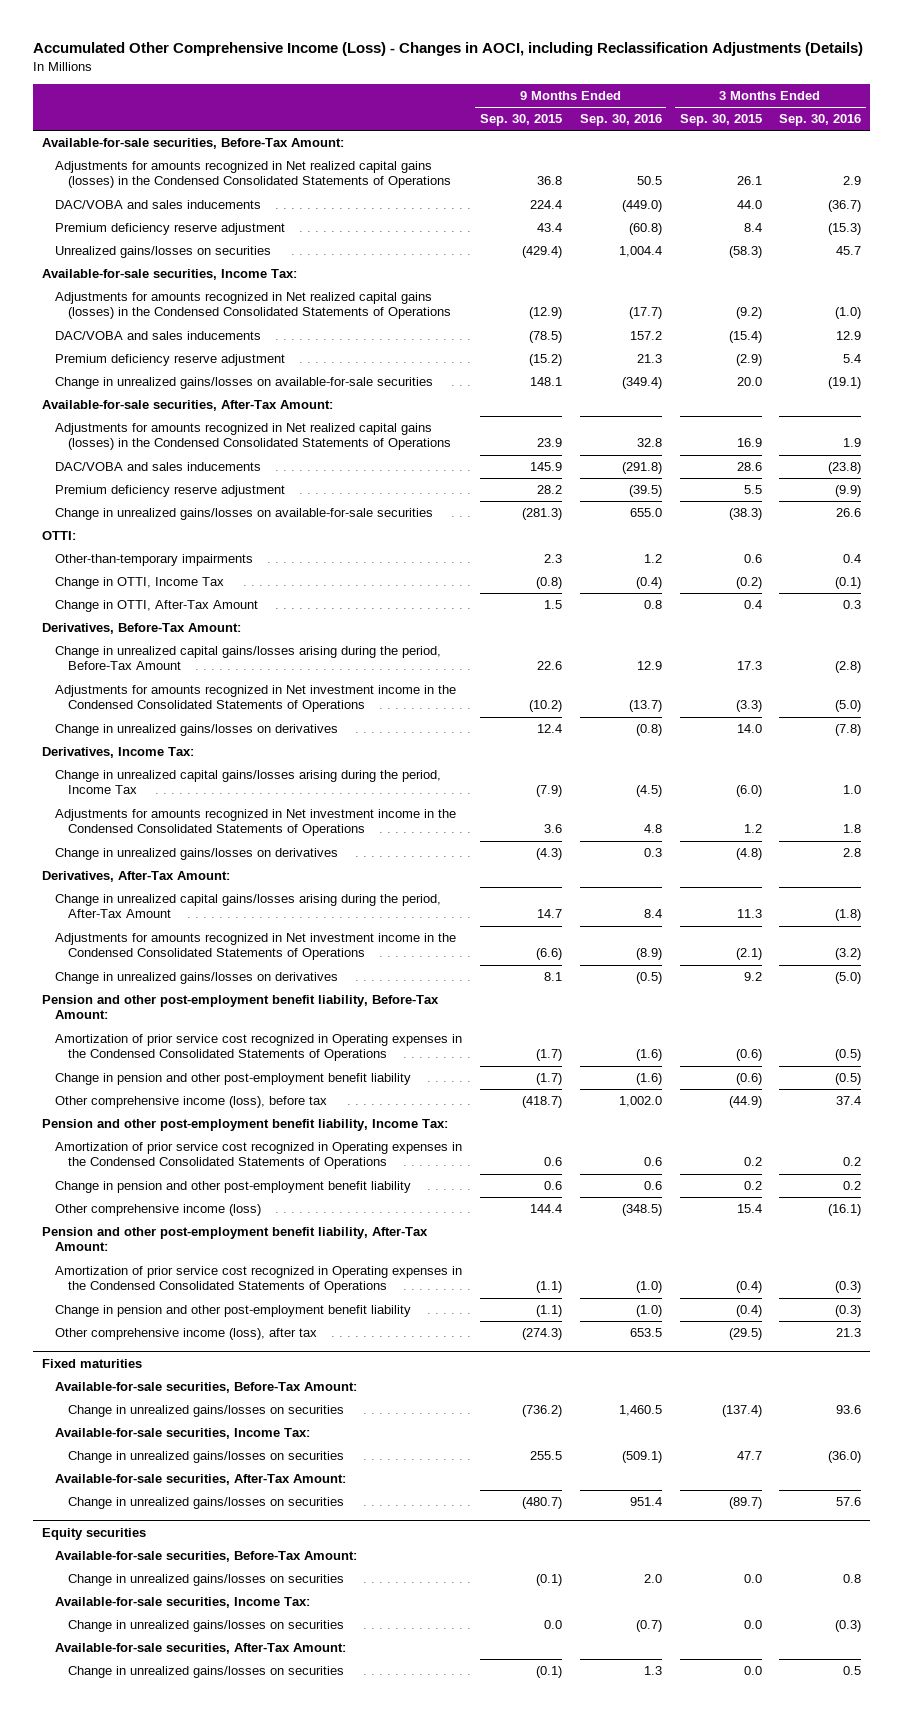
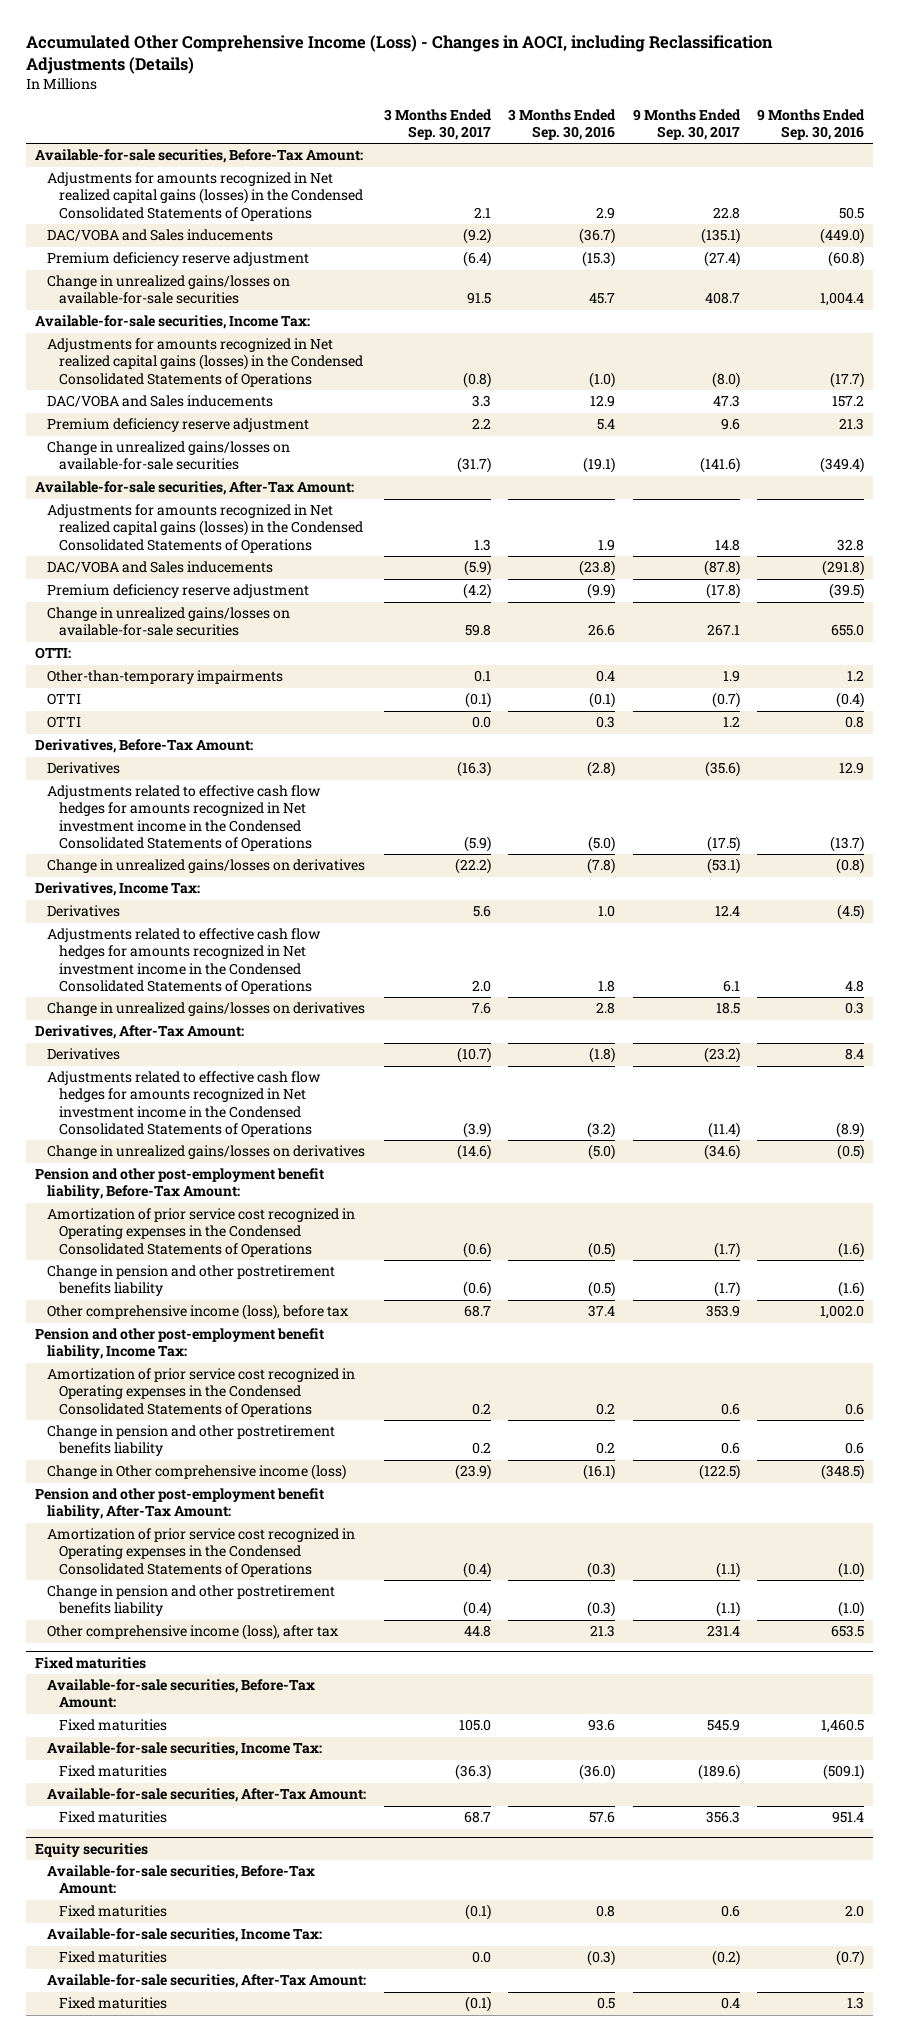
- | 9 Months Ended Sep. 30, 2015 | 9 Months Ended Sep. 30, 2016 | 3 Months Ended Sep. 30, 2015 | 3 Months Ended Sep. 30, 2016
+ | 3 Months Ended Sep. 30, 2017 | 3 Months Ended Sep. 30, 2016 | 9 Months Ended Sep. 30, 2017 | 9 Months Ended Sep. 30, 2016
- DAC/VOBA and sales inducements | 224.4 | (449.0) | 44.0 | (36.7)
+ DAC/VOBA and Sales inducements | (9.2) | (36.7) | (135.1) | (449.0)
- Unrealized gains/losses on securities | (429.4) | 1,004.4 | (58.3) | 45.7
+ Change in unrealized gains/losses on available-for-sale securities | 91.5 | 45.7 | 408.7 | 1,004.4
- DAC/VOBA and sales inducements | (78.5) | 157.2 | (15.4) | 12.9
+ DAC/VOBA and Sales inducements | 3.3 | 12.9 | 47.3 | 157.2
- DAC/VOBA and sales inducements | 145.9 | (291.8) | 28.6 | (23.8)
+ DAC/VOBA and Sales inducements | (5.9) | (23.8) | (87.8) | (291.8)
- Change in OTTI, Income Tax | (0.8) | (0.4) | (0.2) | (0.1)
- Change in OTTI, After-Tax Amount | 1.5 | 0.8 | 0.4 | 0.3
+ OTTI | (0.1) | (0.1) | (0.7) | (0.4)
+ OTTI | 0.0 | 0.3 | 1.2 | 0.8
- Change in unrealized capital gains/losses arising during the period, Before-Tax Amount | 22.6 | 12.9 | 17.3 | (2.8)
- Adjustments for amounts recognized in Net investment income in the Condensed Consolidated Statements of Operations | (10.2) | (13.7) | (3.3) | (5.0)
+ Derivatives | (16.3) | (2.8) | (35.6) | 12.9
+ Adjustments related to effective cash flow hedges for amounts recognized in Net investment income in the Condensed Consolidated Statements of Operations | (5.9) | (5.0) | (17.5) | (13.7)
- Change in unrealized capital gains/losses arising during the period, Income Tax | (7.9) | (4.5) | (6.0) | 1.0
- Adjustments for amounts recognized in Net investment income in the Condensed Consolidated Statements of Operations | 3.6 | 4.8 | 1.2 | 1.8
+ Derivatives | 5.6 | 1.0 | 12.4 | (4.5)
+ Adjustments related to effective cash flow hedges for amounts recognized in Net investment income in the Condensed Consolidated Statements of Operations | 2.0 | 1.8 | 6.1 | 4.8
- Change in unrealized capital gains/losses arising during the period, After-Tax Amount | 14.7 | 8.4 | 11.3 | (1.8)
- Adjustments for amounts recognized in Net investment income in the Condensed Consolidated Statements of Operations | (6.6) | (8.9) | (2.1) | (3.2)
+ Derivatives | (10.7) | (1.8) | (23.2) | 8.4
+ Adjustments related to effective cash flow hedges for amounts recognized in Net investment income in the Condensed Consolidated Statements of Operations | (3.9) | (3.2) | (11.4) | (8.9)
- Change in pension and other post-employment benefit liability | (1.7) | (1.6) | (0.6) | (0.5)
+ Change in pension and other postretirement benefits liability | (0.6) | (0.5) | (1.7) | (1.6)
- Change in pension and other post-employment benefit liability | 0.6 | 0.6 | 0.2 | 0.2
- Other comprehensive income (loss) | 144.4 | (348.5) | 15.4 | (16.1)
+ Change in pension and other postretirement benefits liability | 0.2 | 0.2 | 0.6 | 0.6
+ Change in Other comprehensive income (loss) | (23.9) | (16.1) | (122.5) | (348.5)
- Change in pension and other post-employment benefit liability | (1.1) | (1.0) | (0.4) | (0.3)
+ Change in pension and other postretirement benefits liability | (0.4) | (0.3) | (1.1) | (1.0)
@ Fixed maturities
- Change in unrealized gains/losses on securities | (736.2) | 1,460.5 | (137.4) | 93.6
+ Fixed maturities | 105.0 | 93.6 | 545.9 | 1,460.5
- Change in unrealized gains/losses on securities | 255.5 | (509.1) | 47.7 | (36.0)
+ Fixed maturities | (36.3) | (36.0) | (189.6) | (509.1)
- Change in unrealized gains/losses on securities | (480.7) | 951.4 | (89.7) | 57.6
+ Fixed maturities | 68.7 | 57.6 | 356.3 | 951.4
@ Equity securities
- Change in unrealized gains/losses on securities | (0.1) | 2.0 | 0.0 | 0.8
+ Fixed maturities | (0.1) | 0.8 | 0.6 | 2.0
- Change in unrealized gains/losses on securities | 0.0 | (0.7) | 0.0 | (0.3)
+ Fixed maturities | 0.0 | (0.3) | (0.2) | (0.7)
- Change in unrealized gains/losses on securities | (0.1) | 1.3 | 0.0 | 0.5
+ Fixed maturities | (0.1) | 0.5 | 0.4 | 1.3

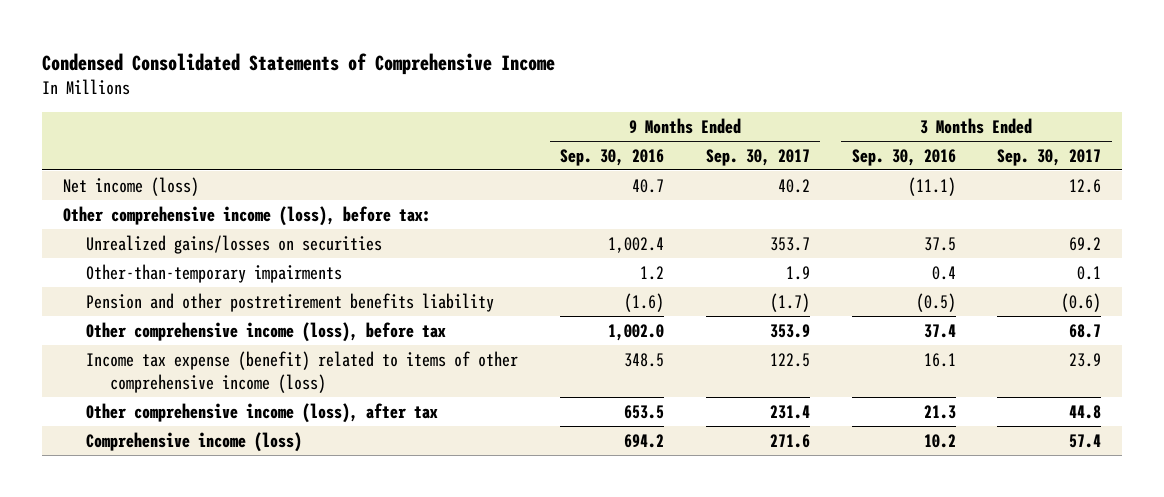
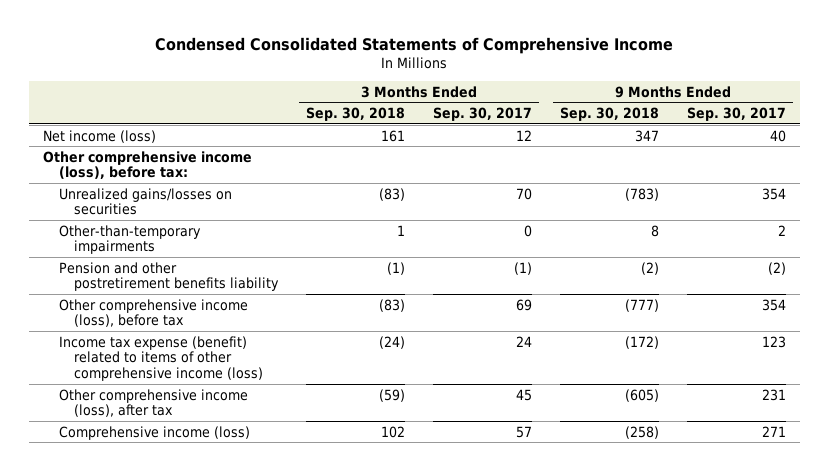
- | 9 Months Ended Sep. 30, 2016 | 9 Months Ended Sep. 30, 2017 | 3 Months Ended Sep. 30, 2016 | 3 Months Ended Sep. 30, 2017
+ | 3 Months Ended Sep. 30, 2018 | 3 Months Ended Sep. 30, 2017 | 9 Months Ended Sep. 30, 2018 | 9 Months Ended Sep. 30, 2017
- Net income (loss) | 40.7 | 40.2 | (11.1) | 12.6
+ Net income (loss) | 161 | 12 | 347 | 40
- Unrealized gains/losses on securities | 1,002.4 | 353.7 | 37.5 | 69.2
- Other-than-temporary impairments | 1.2 | 1.9 | 0.4 | 0.1
- Pension and other postretirement benefits liability | (1.6) | (1.7) | (0.5) | (0.6)
- Other comprehensive income (loss), before tax | 1,002.0 | 353.9 | 37.4 | 68.7
- Income tax expense (benefit) related to items of other comprehensive income (loss) | 348.5 | 122.5 | 16.1 | 23.9
- Other comprehensive income (loss), after tax | 653.5 | 231.4 | 21.3 | 44.8
- Comprehensive income (loss) | 694.2 | 271.6 | 10.2 | 57.4
+ Unrealized gains/losses on securities | (83) | 70 | (783) | 354
+ Other-than-temporary impairments | 1 | 0 | 8 | 2
+ Pension and other postretirement benefits liability | (1) | (1) | (2) | (2)
+ Other comprehensive income (loss), before tax | (83) | 69 | (777) | 354
+ Income tax expense (benefit) related to items of other comprehensive income (loss) | (24) | 24 | (172) | 123
+ Other comprehensive income (loss), after tax | (59) | 45 | (605) | 231
+ Comprehensive income (loss) | 102 | 57 | (258) | 271

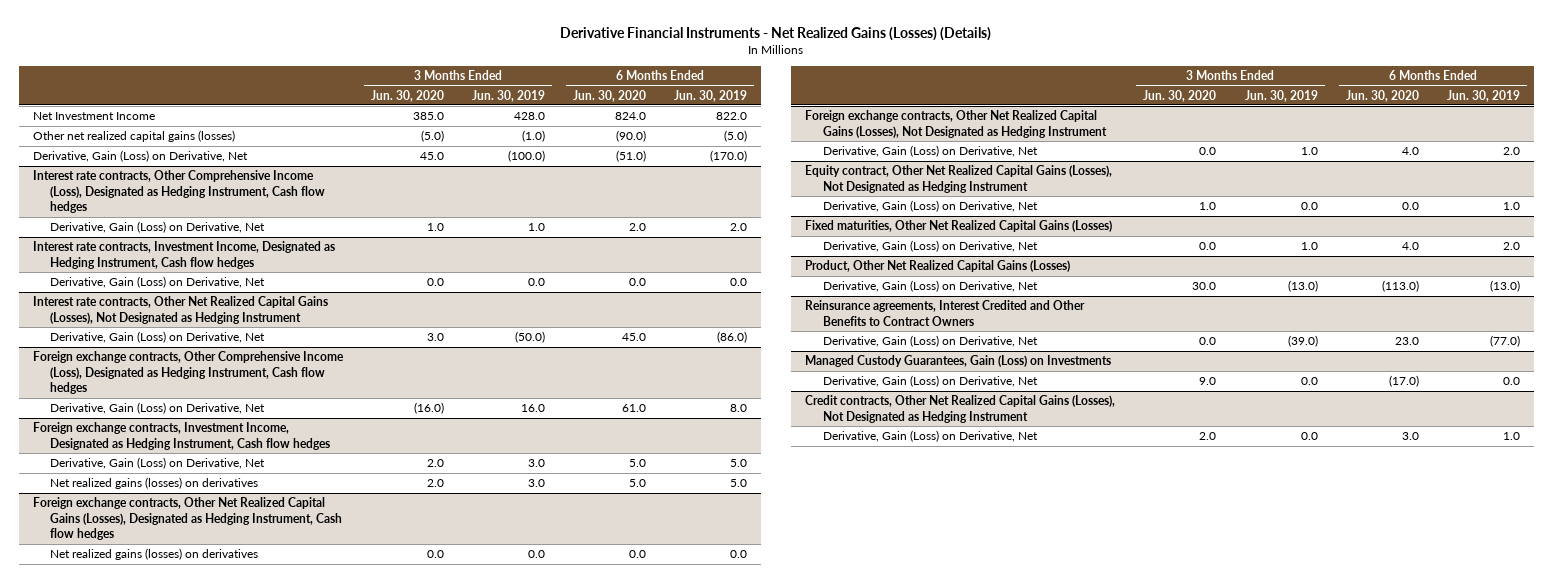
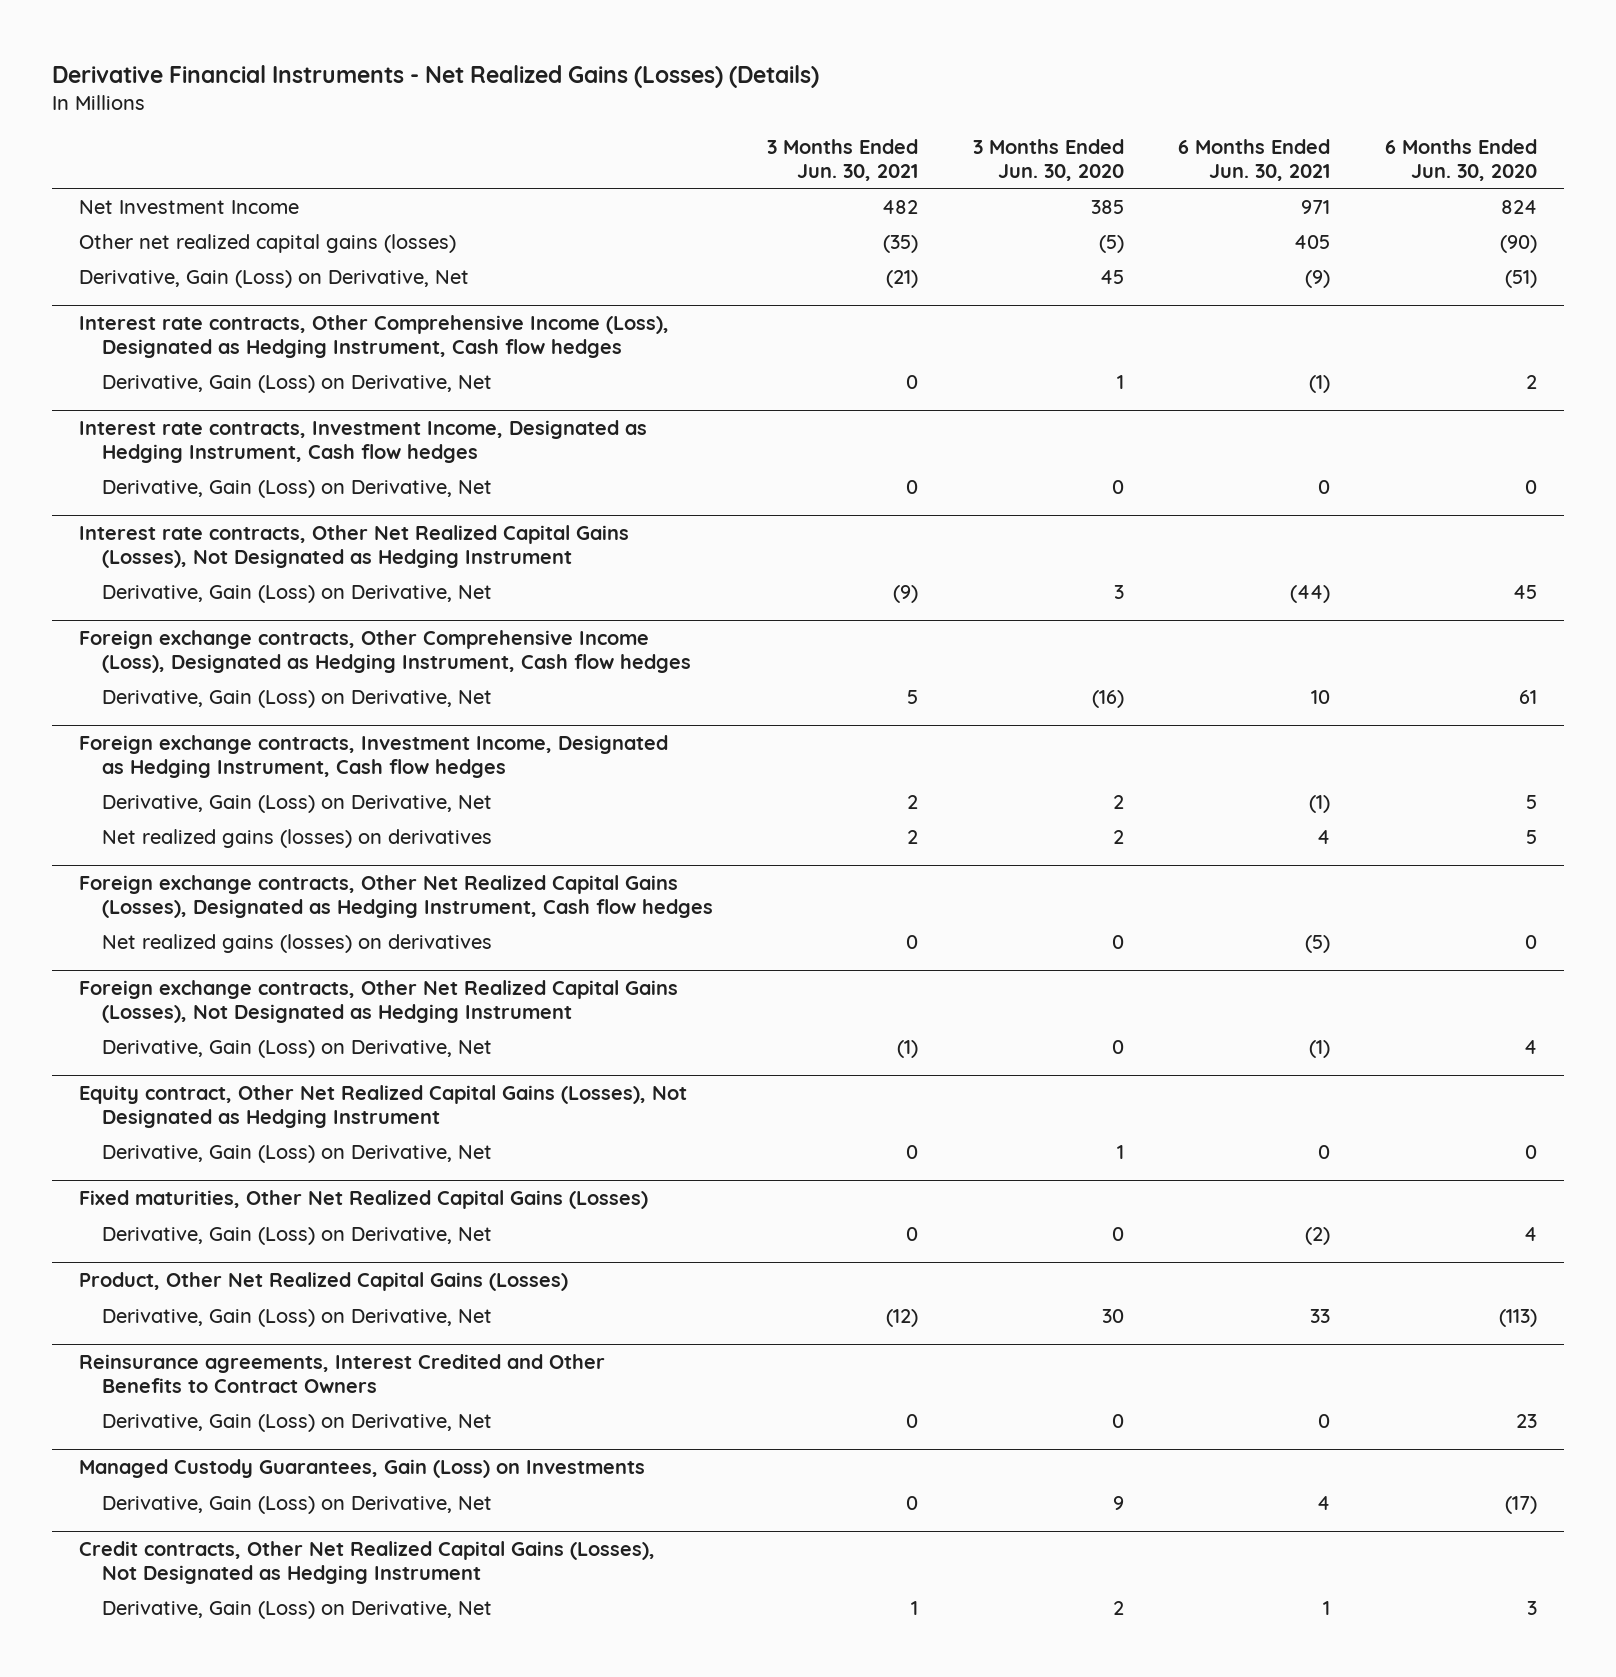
- | 3 Months Ended Jun. 30, 2020 | 3 Months Ended Jun. 30, 2019 | 6 Months Ended Jun. 30, 2020 | 6 Months Ended Jun. 30, 2019
+ | 3 Months Ended Jun. 30, 2021 | 3 Months Ended Jun. 30, 2020 | 6 Months Ended Jun. 30, 2021 | 6 Months Ended Jun. 30, 2020
- Net Investment Income | 385.0 | 428.0 | 824.0 | 822.0
- Other net realized capital gains (losses) | (5.0) | (1.0) | (90.0) | (5.0)
- Derivative, Gain (Loss) on Derivative, Net | 45.0 | (100.0) | (51.0) | (170.0)
+ Net Investment Income | 482 | 385 | 971 | 824
+ Other net realized capital gains (losses) | (35) | (5) | 405 | (90)
+ Derivative, Gain (Loss) on Derivative, Net | (21) | 45 | (9) | (51)
@ Interest rate contracts, Other Comprehensive Income (Loss), Designated as Hedging Instrument, Cash flow hedges
- Derivative, Gain (Loss) on Derivative, Net | 1.0 | 1.0 | 2.0 | 2.0
+ Derivative, Gain (Loss) on Derivative, Net | 0 | 1 | (1) | 2
@ Interest rate contracts, Investment Income, Designated as Hedging Instrument, Cash flow hedges
- Derivative, Gain (Loss) on Derivative, Net | 0.0 | 0.0 | 0.0 | 0.0
+ Derivative, Gain (Loss) on Derivative, Net | 0 | 0 | 0 | 0
@ Interest rate contracts, Other Net Realized Capital Gains (Losses), Not Designated as Hedging Instrument
- Derivative, Gain (Loss) on Derivative, Net | 3.0 | (50.0) | 45.0 | (86.0)
+ Derivative, Gain (Loss) on Derivative, Net | (9) | 3 | (44) | 45
@ Foreign exchange contracts, Other Comprehensive Income (Loss), Designated as Hedging Instrument, Cash flow hedges
- Derivative, Gain (Loss) on Derivative, Net | (16.0) | 16.0 | 61.0 | 8.0
+ Derivative, Gain (Loss) on Derivative, Net | 5 | (16) | 10 | 61
@ Foreign exchange contracts, Investment Income, Designated as Hedging Instrument, Cash flow hedges
- Derivative, Gain (Loss) on Derivative, Net | 2.0 | 3.0 | 5.0 | 5.0
- Net realized gains (losses) on derivatives | 2.0 | 3.0 | 5.0 | 5.0
+ Derivative, Gain (Loss) on Derivative, Net | 2 | 2 | (1) | 5
+ Net realized gains (losses) on derivatives | 2 | 2 | 4 | 5
@ Foreign exchange contracts, Other Net Realized Capital Gains (Losses), Designated as Hedging Instrument, Cash flow hedges
- Net realized gains (losses) on derivatives | 0.0 | 0.0 | 0.0 | 0.0
+ Net realized gains (losses) on derivatives | 0 | 0 | (5) | 0
@ Foreign exchange contracts, Other Net Realized Capital Gains (Losses), Not Designated as Hedging Instrument
- Derivative, Gain (Loss) on Derivative, Net | 0.0 | 1.0 | 4.0 | 2.0
+ Derivative, Gain (Loss) on Derivative, Net | (1) | 0 | (1) | 4
@ Equity contract, Other Net Realized Capital Gains (Losses), Not Designated as Hedging Instrument
- Derivative, Gain (Loss) on Derivative, Net | 1.0 | 0.0 | 0.0 | 1.0
+ Derivative, Gain (Loss) on Derivative, Net | 0 | 1 | 0 | 0
@ Fixed maturities, Other Net Realized Capital Gains (Losses)
- Derivative, Gain (Loss) on Derivative, Net | 0.0 | 1.0 | 4.0 | 2.0
+ Derivative, Gain (Loss) on Derivative, Net | 0 | 0 | (2) | 4
@ Product, Other Net Realized Capital Gains (Losses)
- Derivative, Gain (Loss) on Derivative, Net | 30.0 | (13.0) | (113.0) | (13.0)
+ Derivative, Gain (Loss) on Derivative, Net | (12) | 30 | 33 | (113)
@ Reinsurance agreements, Interest Credited and Other Benefits to Contract Owners
- Derivative, Gain (Loss) on Derivative, Net | 0.0 | (39.0) | 23.0 | (77.0)
+ Derivative, Gain (Loss) on Derivative, Net | 0 | 0 | 0 | 23
@ Managed Custody Guarantees, Gain (Loss) on Investments
- Derivative, Gain (Loss) on Derivative, Net | 9.0 | 0.0 | (17.0) | 0.0
+ Derivative, Gain (Loss) on Derivative, Net | 0 | 9 | 4 | (17)
@ Credit contracts, Other Net Realized Capital Gains (Losses), Not Designated as Hedging Instrument
- Derivative, Gain (Loss) on Derivative, Net | 2.0 | 0.0 | 3.0 | 1.0
+ Derivative, Gain (Loss) on Derivative, Net | 1 | 2 | 1 | 3

